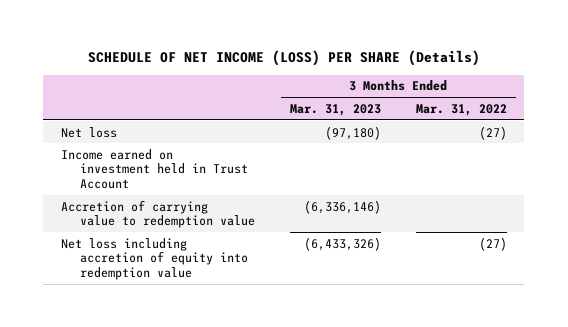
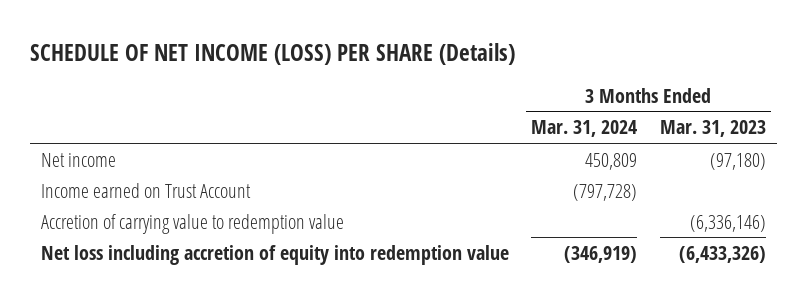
- | 3 Months Ended Mar. 31, 2023 | 3 Months Ended Mar. 31, 2022
+ | 3 Months Ended Mar. 31, 2024 | 3 Months Ended Mar. 31, 2023
- Net loss | (97,180) | (27)
- Income earned on investment held in Trust Account
+ Net income | 450,809 | (97,180)
+ Income earned on Trust Account | (797,728) |

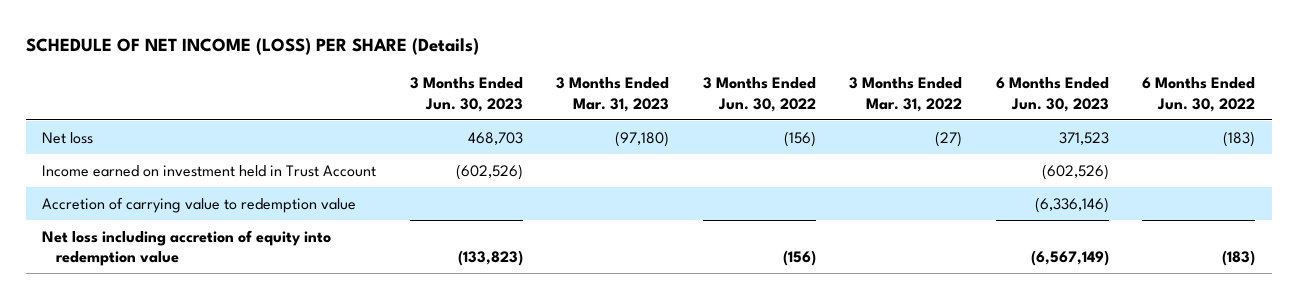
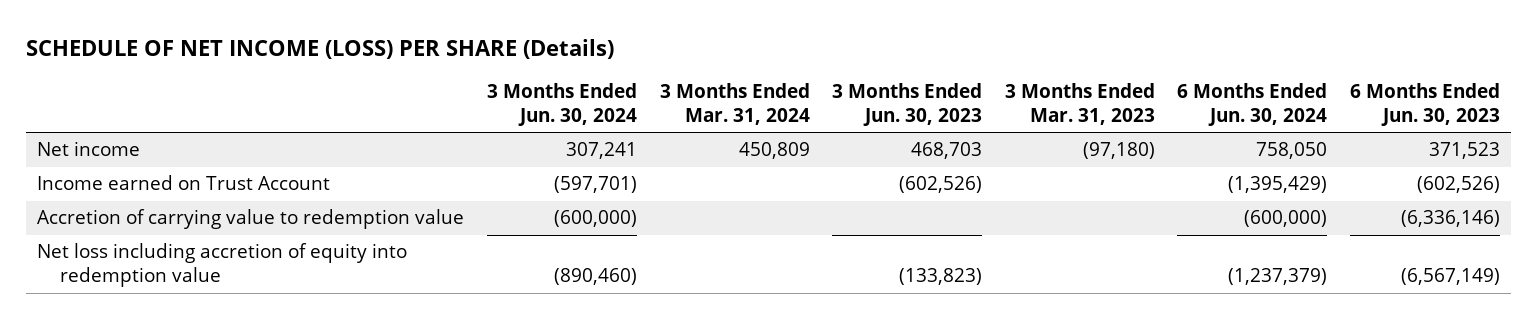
- | 3 Months Ended Jun. 30, 2023 | 3 Months Ended Mar. 31, 2023 | 3 Months Ended Jun. 30, 2022 | 3 Months Ended Mar. 31, 2022 | 6 Months Ended Jun. 30, 2023 | 6 Months Ended Jun. 30, 2022
+ | 3 Months Ended Jun. 30, 2024 | 3 Months Ended Mar. 31, 2024 | 3 Months Ended Jun. 30, 2023 | 3 Months Ended Mar. 31, 2023 | 6 Months Ended Jun. 30, 2024 | 6 Months Ended Jun. 30, 2023
- Net loss | 468,703 | (97,180) | (156) | (27) | 371,523 | (183)
- Income earned on investment held in Trust Account | (602,526) | | | | (602,526) |
+ Net income | 307,241 | 450,809 | 468,703 | (97,180) | 758,050 | 371,523
+ Income earned on Trust Account | (597,701) | | (602,526) | | (1,395,429) | (602,526)

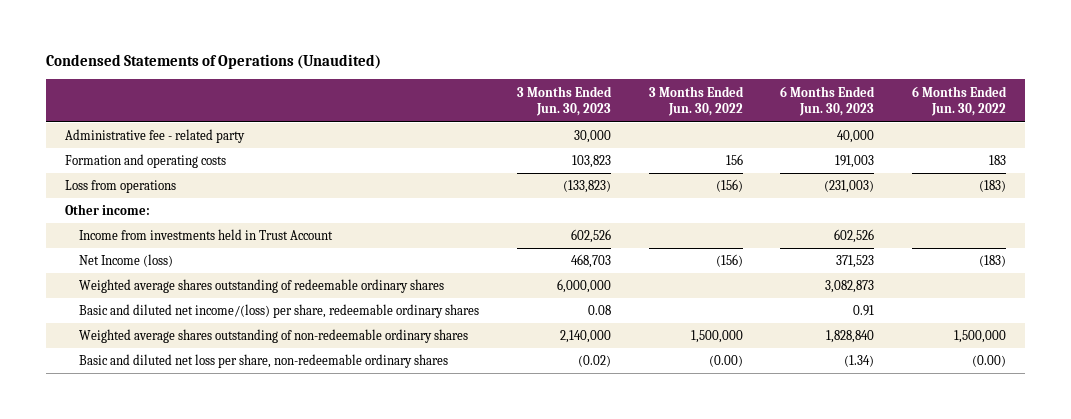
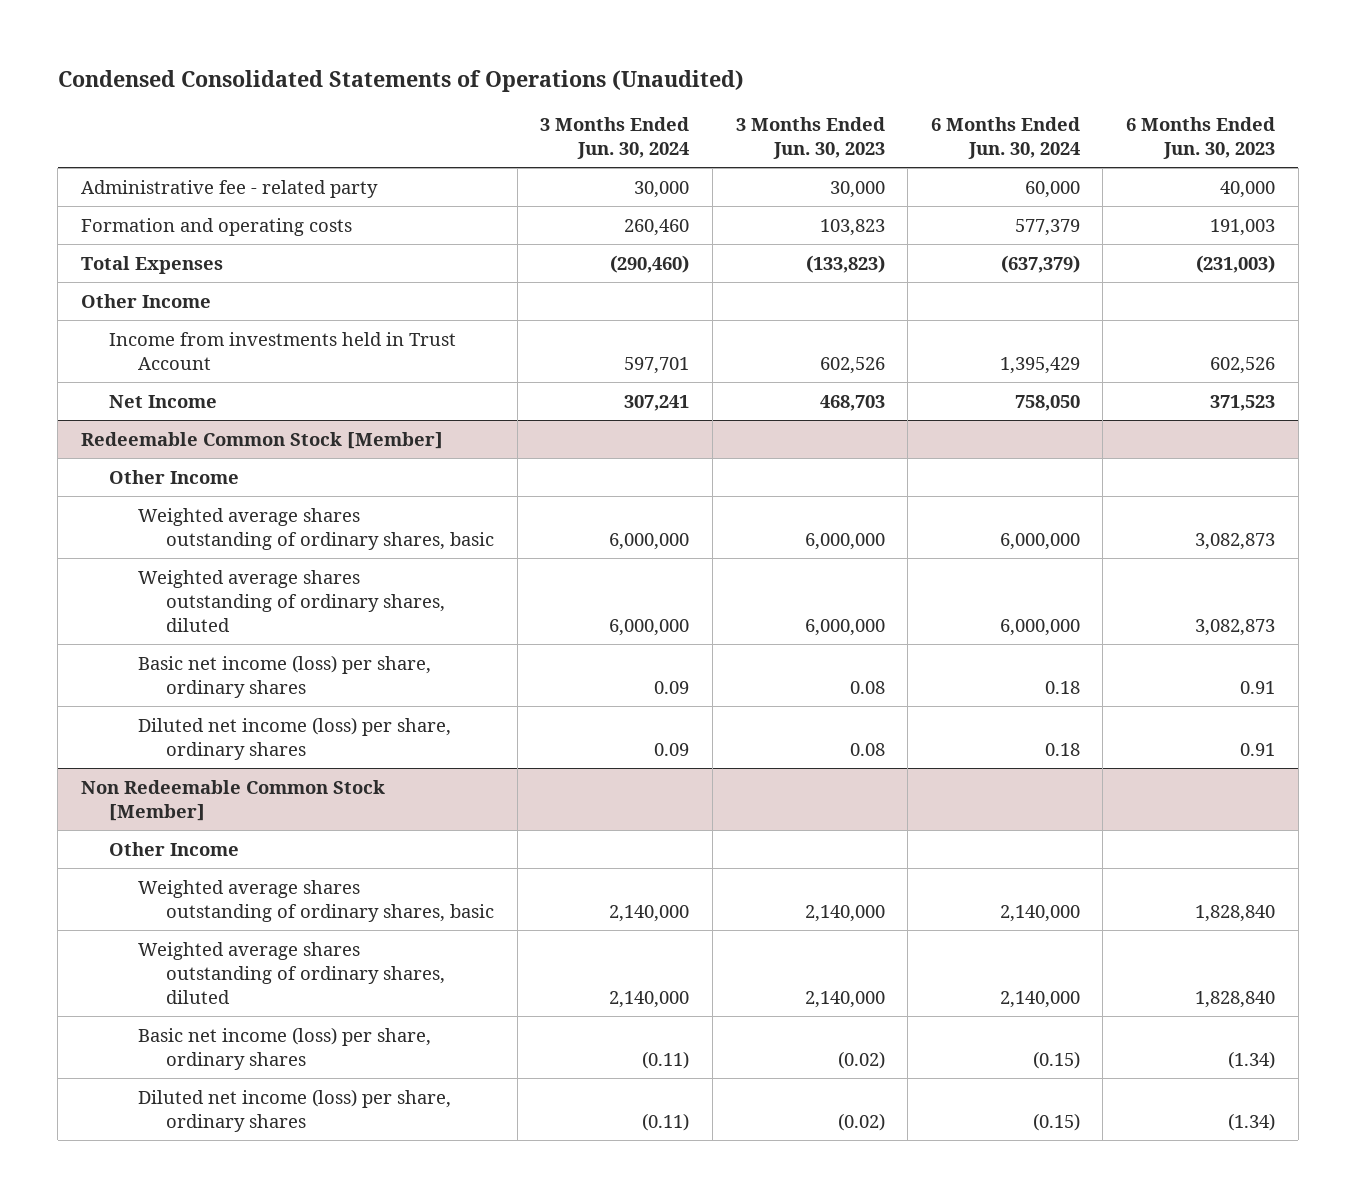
- Condensed Statements of Operations (Unaudited)
+ Condensed Consolidated Statements of Operations (Unaudited)
- | 3 Months Ended Jun. 30, 2023 | 3 Months Ended Jun. 30, 2022 | 6 Months Ended Jun. 30, 2023 | 6 Months Ended Jun. 30, 2022
+ | 3 Months Ended Jun. 30, 2024 | 3 Months Ended Jun. 30, 2023 | 6 Months Ended Jun. 30, 2024 | 6 Months Ended Jun. 30, 2023
- Loss from operations | (133,823) | (156) | (231,003) | (183)
- Other income:
+ Total Expenses | (290,460) | (133,823) | (637,379) | (231,003)
+ Other Income
- Net Income (loss) | 468,703 | (156) | 371,523 | (183)
- Weighted average shares outstanding of redeemable ordinary shares | 6,000,000 | | 3,082,873 |
- Basic and diluted net income/(loss) per share, redeemable ordinary shares | 0.08 | | 0.91 |
- Weighted average shares outstanding of non-redeemable ordinary shares | 2,140,000 | 1,500,000 | 1,828,840 | 1,500,000
- Basic and diluted net loss per share, non-redeemable ordinary shares | (0.02) | (0.00) | (1.34) | (0.00)
+ Net Income | 307,241 | 468,703 | 758,050 | 371,523
+ Redeemable Common Stock [Member]
+ Other Income
+ Weighted average shares outstanding of ordinary shares, basic | 6,000,000 | 6,000,000 | 6,000,000 | 3,082,873
+ Weighted average shares outstanding of ordinary shares, diluted | 6,000,000 | 6,000,000 | 6,000,000 | 3,082,873
+ Basic net income (loss) per share, ordinary shares | 0.09 | 0.08 | 0.18 | 0.91
+ Diluted net income (loss) per share, ordinary shares | 0.09 | 0.08 | 0.18 | 0.91
+ Non Redeemable Common Stock [Member]
+ Other Income
+ Weighted average shares outstanding of ordinary shares, basic | 2,140,000 | 2,140,000 | 2,140,000 | 1,828,840
+ Weighted average shares outstanding of ordinary shares, diluted | 2,140,000 | 2,140,000 | 2,140,000 | 1,828,840
+ Basic net income (loss) per share, ordinary shares | (0.11) | (0.02) | (0.15) | (1.34)
+ Diluted net income (loss) per share, ordinary shares | (0.11) | (0.02) | (0.15) | (1.34)

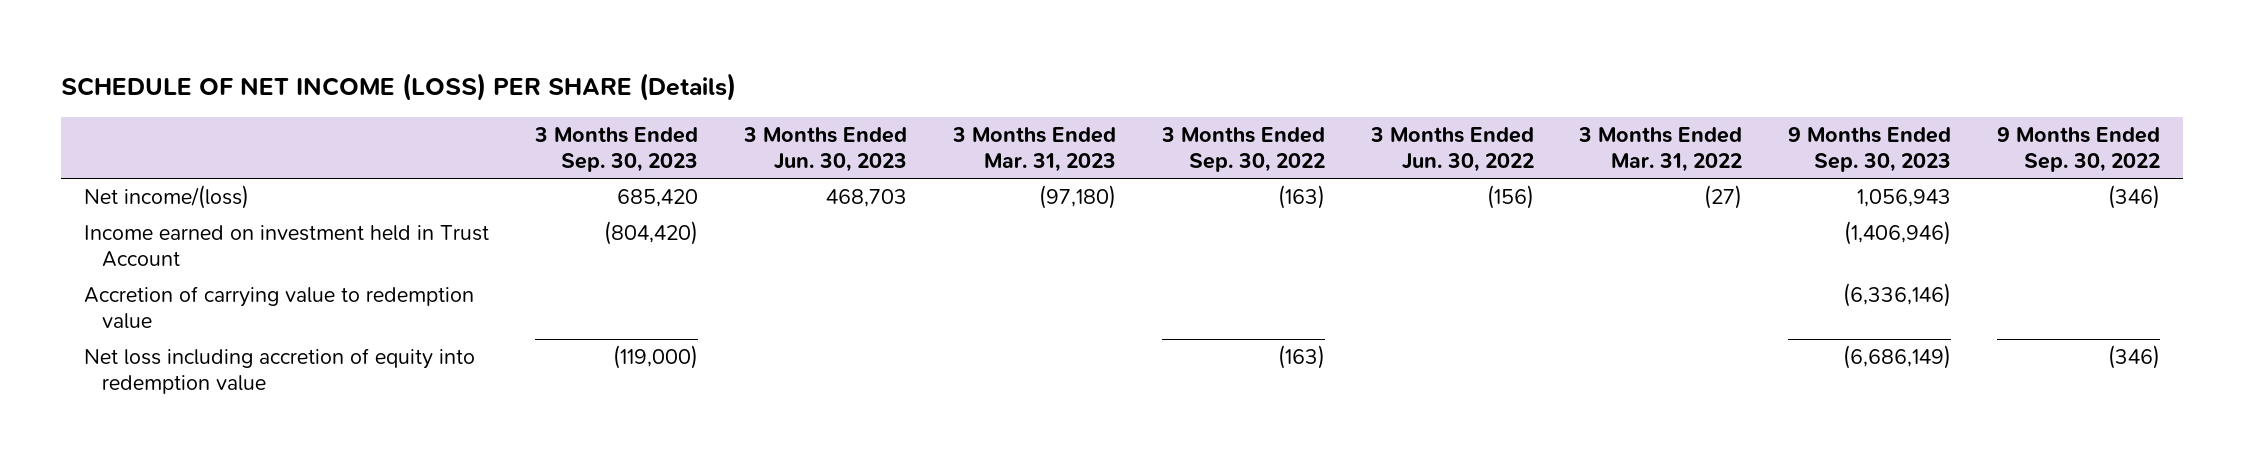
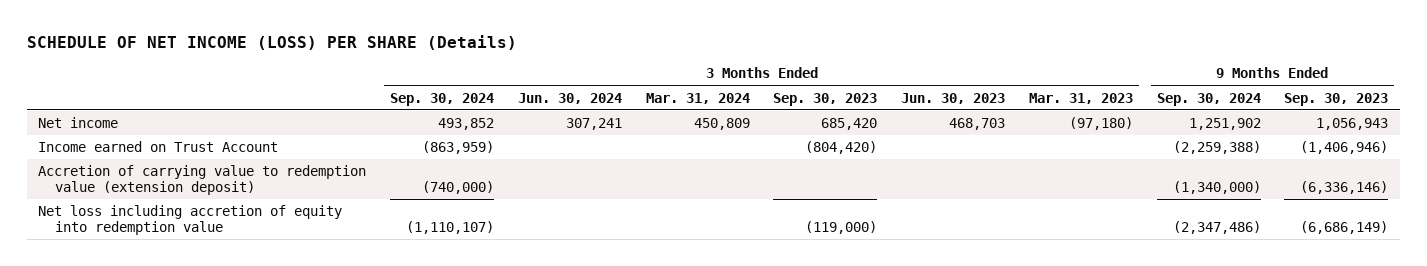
- | 3 Months Ended Sep. 30, 2023 | 3 Months Ended Jun. 30, 2023 | 3 Months Ended Mar. 31, 2023 | 3 Months Ended Sep. 30, 2022 | 3 Months Ended Jun. 30, 2022 | 3 Months Ended Mar. 31, 2022 | 9 Months Ended Sep. 30, 2023 | 9 Months Ended Sep. 30, 2022
+ | 3 Months Ended Sep. 30, 2024 | 3 Months Ended Jun. 30, 2024 | 3 Months Ended Mar. 31, 2024 | 3 Months Ended Sep. 30, 2023 | 3 Months Ended Jun. 30, 2023 | 3 Months Ended Mar. 31, 2023 | 9 Months Ended Sep. 30, 2024 | 9 Months Ended Sep. 30, 2023
- Net income/(loss) | 685,420 | 468,703 | (97,180) | (163) | (156) | (27) | 1,056,943 | (346)
- Income earned on investment held in Trust Account | (804,420) | | | | | | (1,406,946) |
- Accretion of carrying value to redemption value | | | | | | | (6,336,146) |
+ Net income | 493,852 | 307,241 | 450,809 | 685,420 | 468,703 | (97,180) | 1,251,902 | 1,056,943
+ Income earned on Trust Account | (863,959) | | | (804,420) | | | (2,259,388) | (1,406,946)
+ Accretion of carrying value to redemption value (extension deposit) | (740,000) | | | | | | (1,340,000) | (6,336,146)

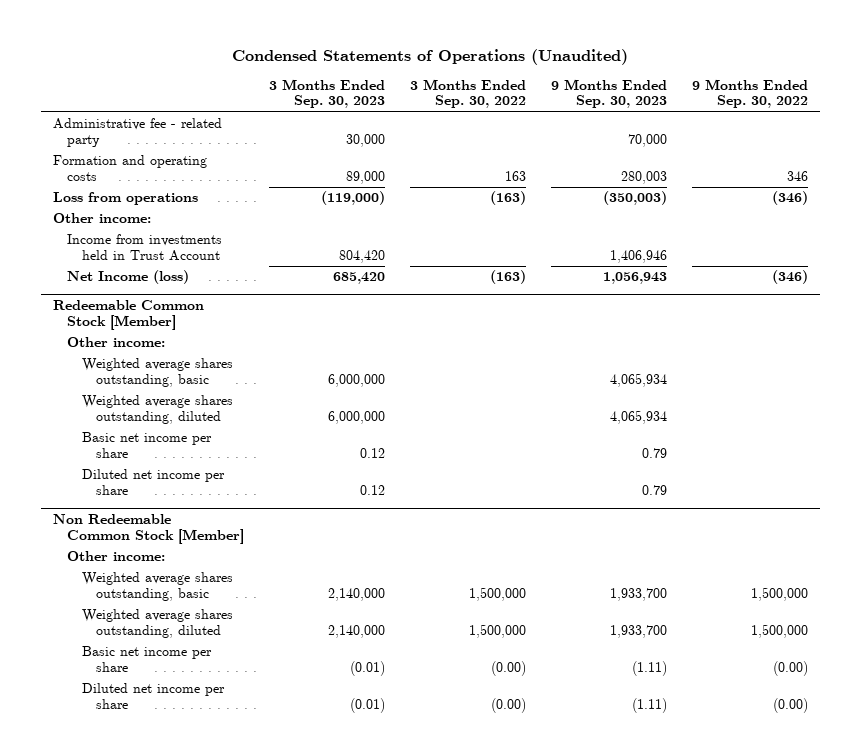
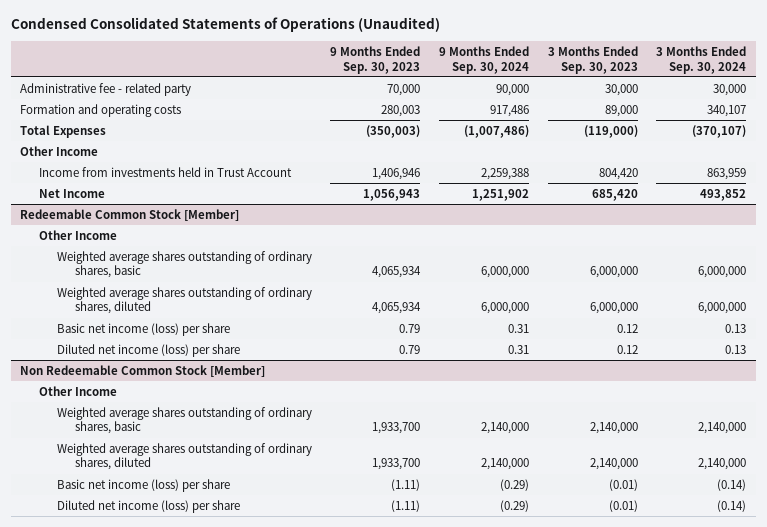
- Condensed Statements of Operations (Unaudited)
+ Condensed Consolidated Statements of Operations (Unaudited)
- | 3 Months Ended Sep. 30, 2023 | 3 Months Ended Sep. 30, 2022 | 9 Months Ended Sep. 30, 2023 | 9 Months Ended Sep. 30, 2022
+ | 9 Months Ended Sep. 30, 2023 | 9 Months Ended Sep. 30, 2024 | 3 Months Ended Sep. 30, 2023 | 3 Months Ended Sep. 30, 2024
- Loss from operations | (119,000) | (163) | (350,003) | (346)
- Other income:
+ Total Expenses | (350,003) | (1,007,486) | (119,000) | (370,107)
+ Other Income
- Net Income (loss) | 685,420 | (163) | 1,056,943 | (346)
+ Net Income | 1,056,943 | 1,251,902 | 685,420 | 493,852
@ Redeemable Common Stock [Member]
- Other income:
- Weighted average shares outstanding, basic | 6,000,000 | | 4,065,934 |
- Weighted average shares outstanding, diluted | 6,000,000 | | 4,065,934 |
- Basic net income per share | 0.12 | | 0.79 |
- Diluted net income per share | 0.12 | | 0.79 |
+ Other Income
+ Weighted average shares outstanding of ordinary shares, basic | 4,065,934 | 6,000,000 | 6,000,000 | 6,000,000
+ Weighted average shares outstanding of ordinary shares, diluted | 4,065,934 | 6,000,000 | 6,000,000 | 6,000,000
+ Basic net income (loss) per share | 0.79 | 0.31 | 0.12 | 0.13
+ Diluted net income (loss) per share | 0.79 | 0.31 | 0.12 | 0.13
@ Non Redeemable Common Stock [Member]
- Other income:
- Weighted average shares outstanding, basic | 2,140,000 | 1,500,000 | 1,933,700 | 1,500,000
- Weighted average shares outstanding, diluted | 2,140,000 | 1,500,000 | 1,933,700 | 1,500,000
- Basic net income per share | (0.01) | (0.00) | (1.11) | (0.00)
- Diluted net income per share | (0.01) | (0.00) | (1.11) | (0.00)
+ Other Income
+ Weighted average shares outstanding of ordinary shares, basic | 1,933,700 | 2,140,000 | 2,140,000 | 2,140,000
+ Weighted average shares outstanding of ordinary shares, diluted | 1,933,700 | 2,140,000 | 2,140,000 | 2,140,000
+ Basic net income (loss) per share | (1.11) | (0.29) | (0.01) | (0.14)
+ Diluted net income (loss) per share | (1.11) | (0.29) | (0.01) | (0.14)

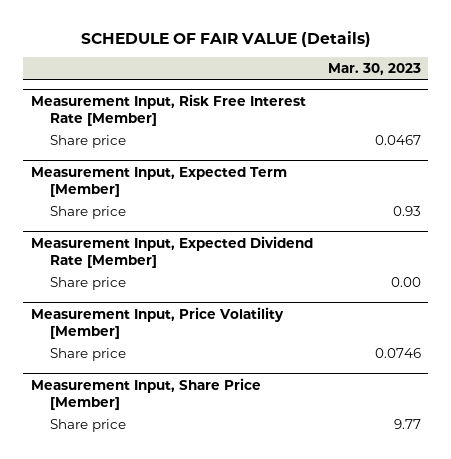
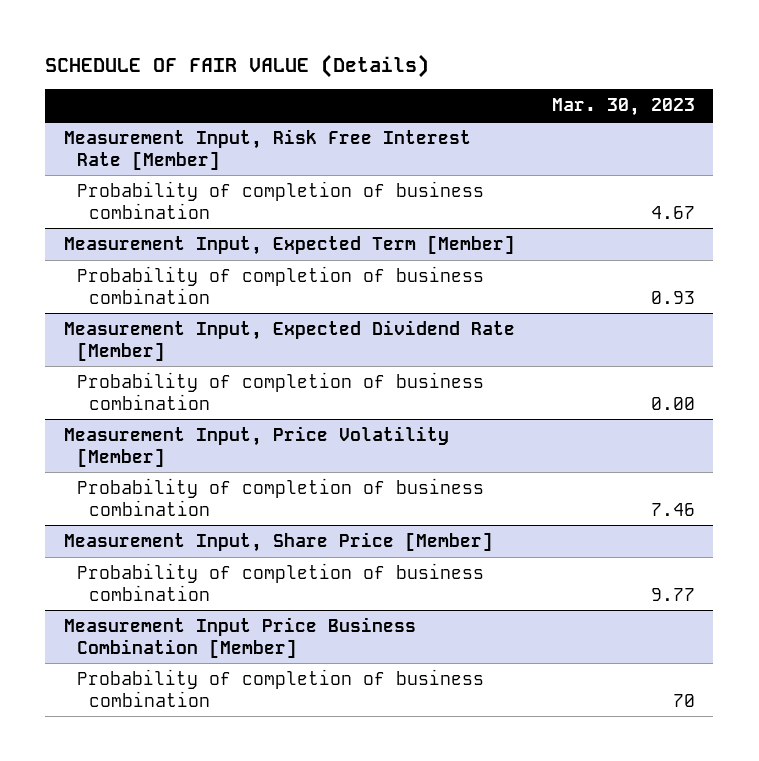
@ Measurement Input, Risk Free Interest Rate [Member]
- Share price | 0.0467
+ Probability of completion of business combination | 4.67
@ Measurement Input, Expected Term [Member]
- Share price | 0.93
+ Probability of completion of business combination | 0.93
@ Measurement Input, Expected Dividend Rate [Member]
- Share price | 0.00
+ Probability of completion of business combination | 0.00
@ Measurement Input, Price Volatility [Member]
- Share price | 0.0746
+ Probability of completion of business combination | 7.46
@ Measurement Input, Share Price [Member]
- Share price | 9.77
+ Probability of completion of business combination | 9.77
+ Measurement Input Price Business Combination [Member]
+ Probability of completion of business combination | 70

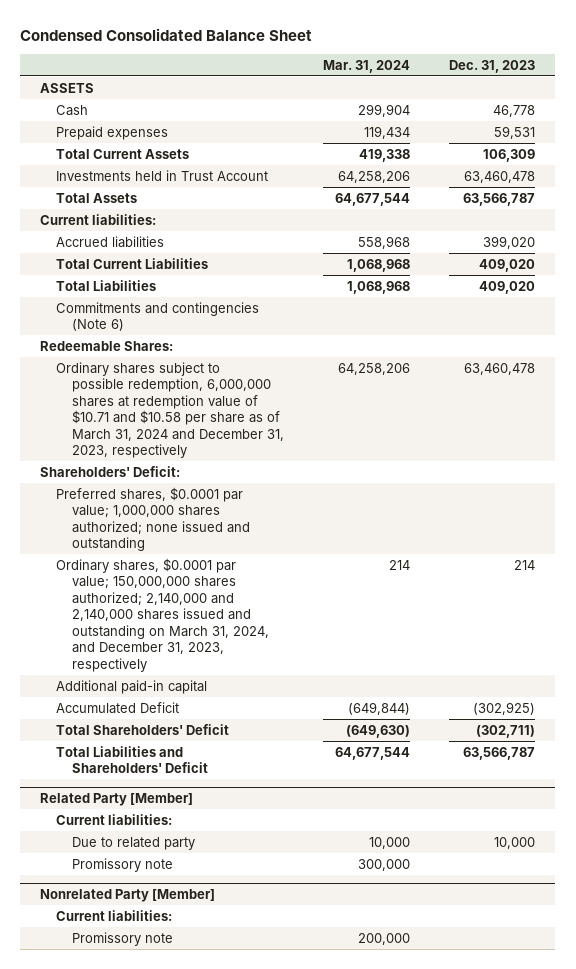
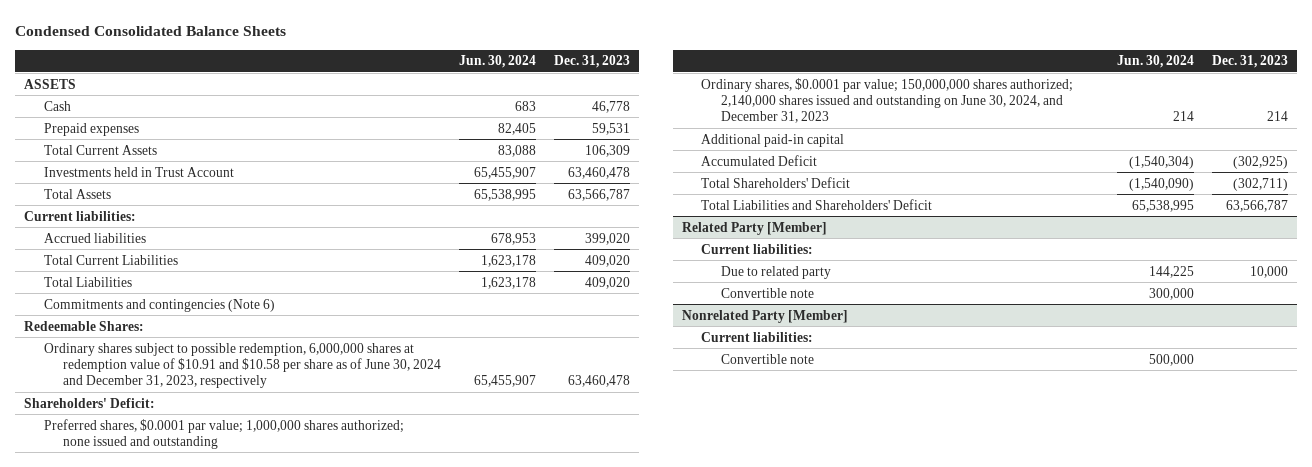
- Condensed Consolidated Balance Sheet
+ Condensed Consolidated Balance Sheets
- | Mar. 31, 2024 | Dec. 31, 2023
+ | Jun. 30, 2024 | Dec. 31, 2023
- Ordinary shares subject to possible redemption, 6,000,000 shares at redemption value of $10.71 and $10.58 per share as of March 31, 2024 and December 31, 2023, respectively | 64,258,206 | 63,460,478
+ Ordinary shares subject to possible redemption, 6,000,000 shares at redemption value of $10.91 and $10.58 per share as of June 30, 2024 and December 31, 2023, respectively | 65,455,907 | 63,460,478
- Ordinary shares, $0.0001 par value; 150,000,000 shares authorized; 2,140,000 and 2,140,000 shares issued and outstanding on March 31, 2024, and December 31, 2023, respectively | 214 | 214
+ Ordinary shares, $0.0001 par value; 150,000,000 shares authorized; 2,140,000 shares issued and outstanding on June 30, 2024, and December 31, 2023 | 214 | 214
@ Related Party [Member]
- Promissory note | 300,000 |
+ Convertible note | 300,000 |
@ Nonrelated Party [Member]
- Promissory note | 200,000 |
+ Convertible note | 500,000 |

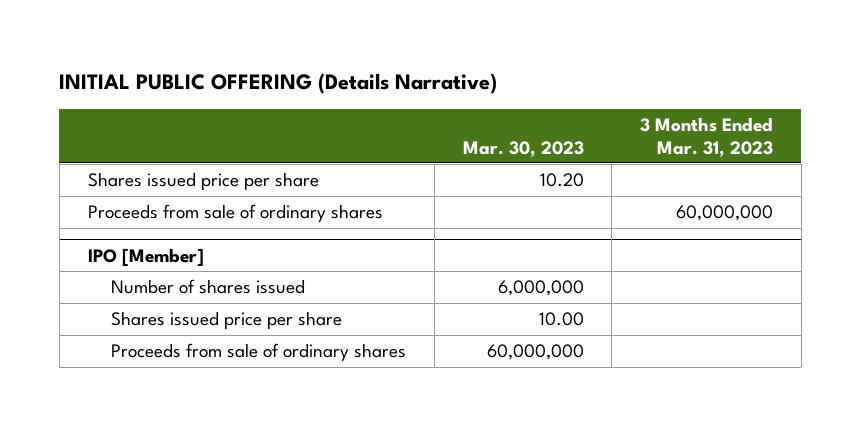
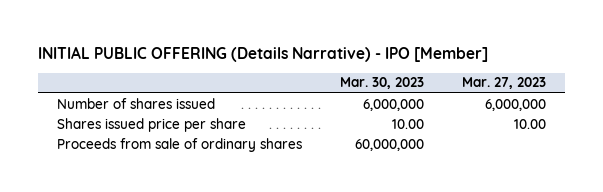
- INITIAL PUBLIC OFFERING (Details Narrative)
+ INITIAL PUBLIC OFFERING (Details Narrative) - IPO [Member]
- | Mar. 30, 2023 | 3 Months Ended Mar. 31, 2023
+ | Mar. 30, 2023 | Mar. 27, 2023
- Shares issued price per share | 10.20 |
- Proceeds from sale of ordinary shares | | 60,000,000
- IPO [Member]

